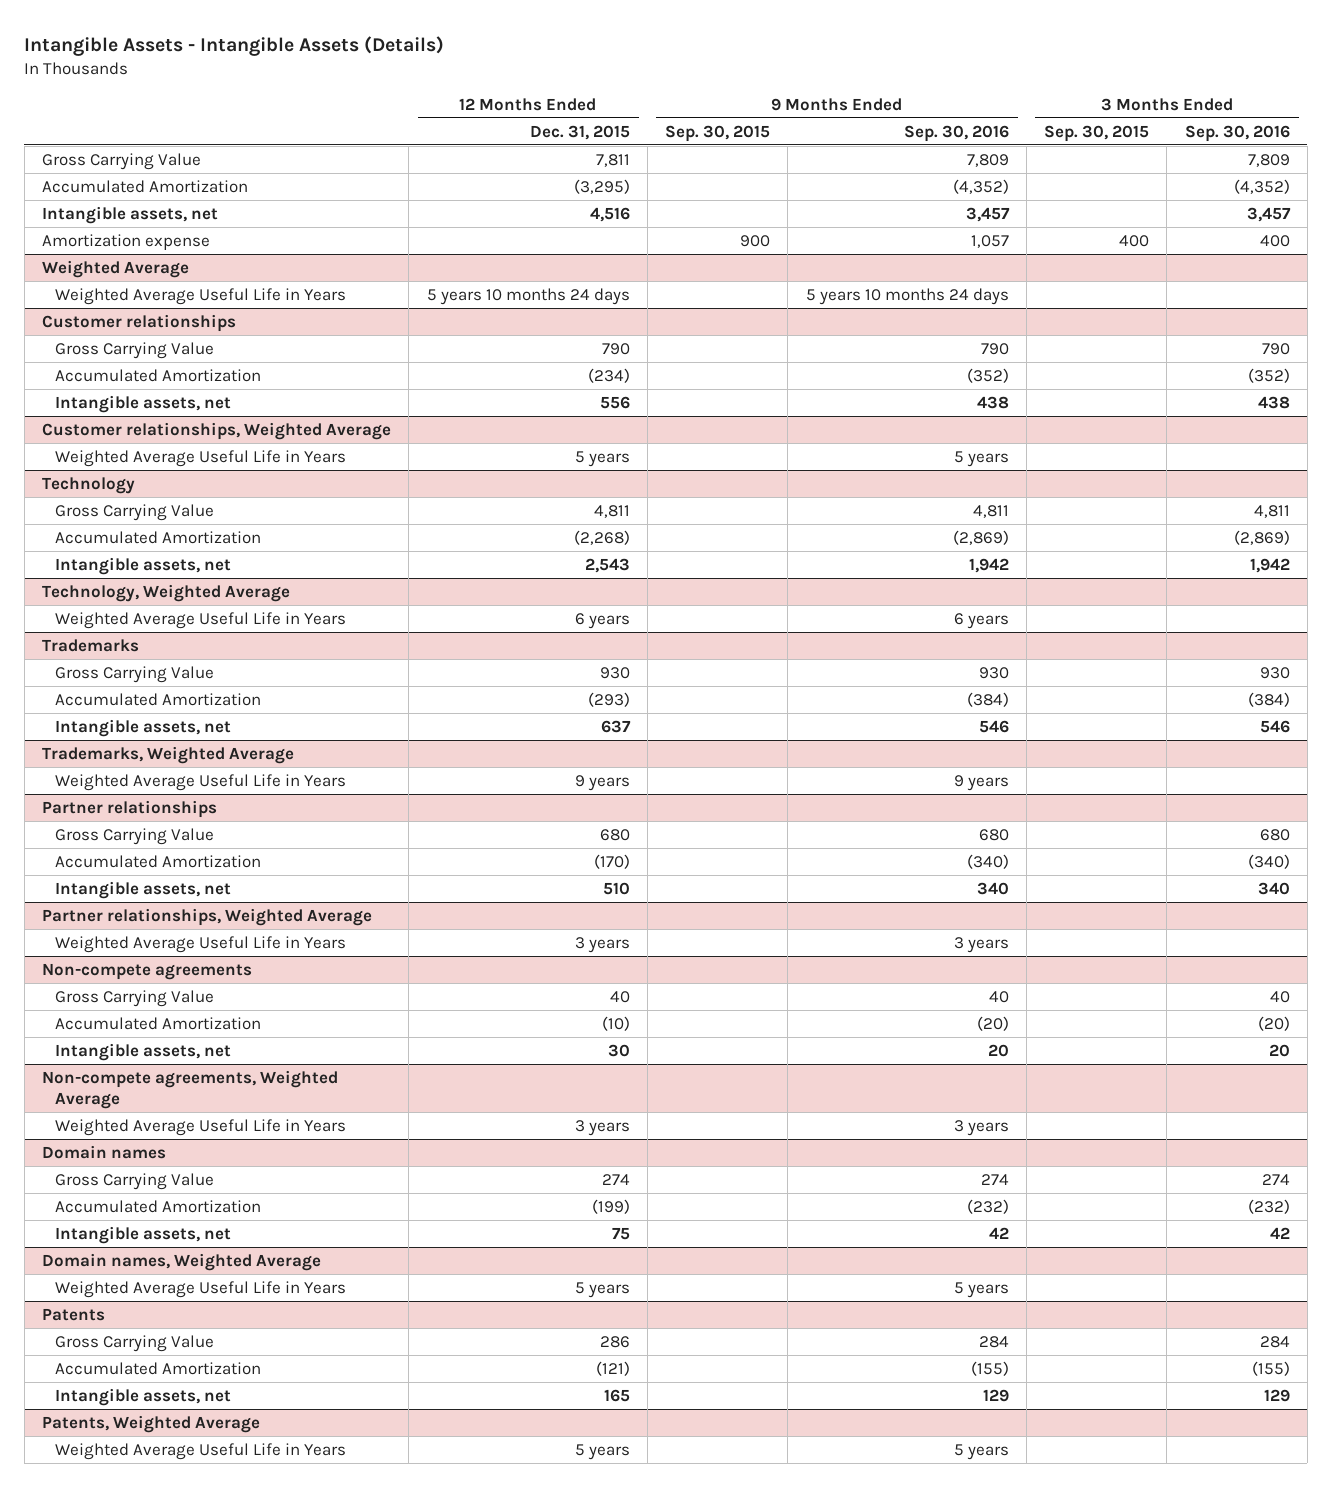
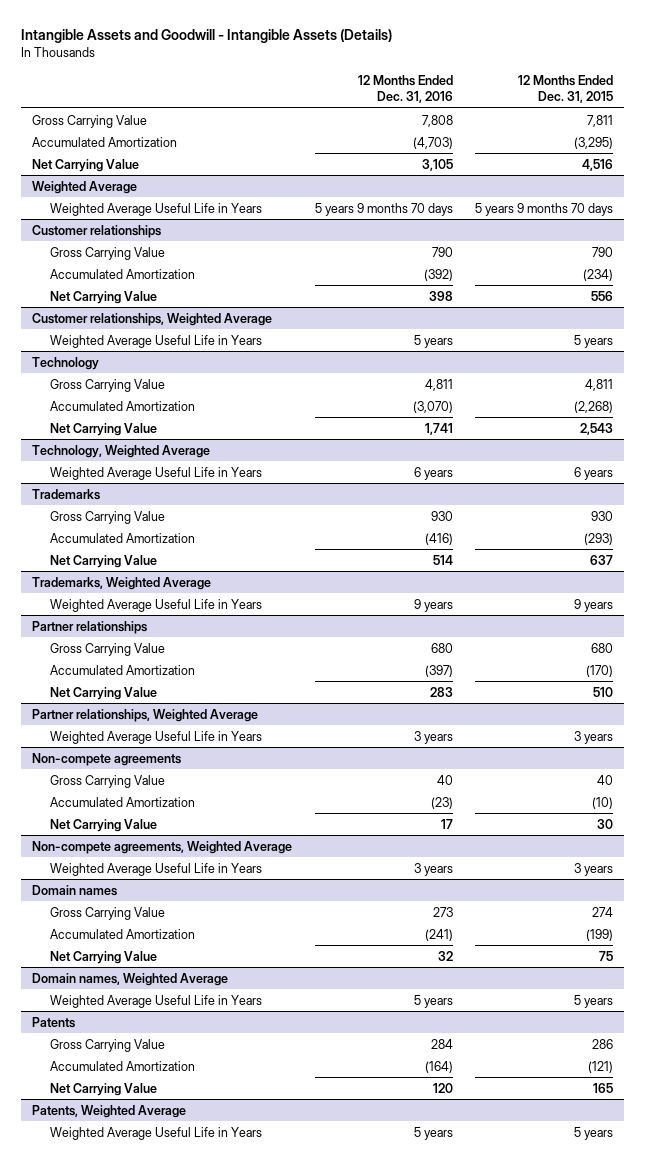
- Intangible Assets - Intangible Assets (Details)
+ Intangible Assets and Goodwill - Intangible Assets (Details)
- | 12 Months Ended Dec. 31, 2015 | 9 Months Ended Sep. 30, 2015 | 9 Months Ended Sep. 30, 2016 | 3 Months Ended Sep. 30, 2015 | 3 Months Ended Sep. 30, 2016
+ | 12 Months Ended Dec. 31, 2016 | 12 Months Ended Dec. 31, 2015
- Intangible assets, net | 4,516 | | 3,457 | | 3,457
- Amortization expense | | 900 | 1,057 | 400 | 400
+ Net Carrying Value | 3,105 | 4,516
@ Weighted Average
- Weighted Average Useful Life in Years | 5 years 10 months 24 days | | 5 years 10 months 24 days | |
+ Weighted Average Useful Life in Years | 5 years 9 months 70 days | 5 years 9 months 70 days
@ Customer relationships
- Intangible assets, net | 556 | | 438 | | 438
+ Net Carrying Value | 398 | 556
@ Technology
- Intangible assets, net | 2,543 | | 1,942 | | 1,942
+ Net Carrying Value | 1,741 | 2,543
@ Trademarks
- Intangible assets, net | 637 | | 546 | | 546
+ Net Carrying Value | 514 | 637
@ Partner relationships
- Intangible assets, net | 510 | | 340 | | 340
+ Net Carrying Value | 283 | 510
@ Non-compete agreements
- Intangible assets, net | 30 | | 20 | | 20
+ Net Carrying Value | 17 | 30
@ Domain names
- Intangible assets, net | 75 | | 42 | | 42
+ Net Carrying Value | 32 | 75
@ Patents
- Intangible assets, net | 165 | | 129 | | 129
+ Net Carrying Value | 120 | 165

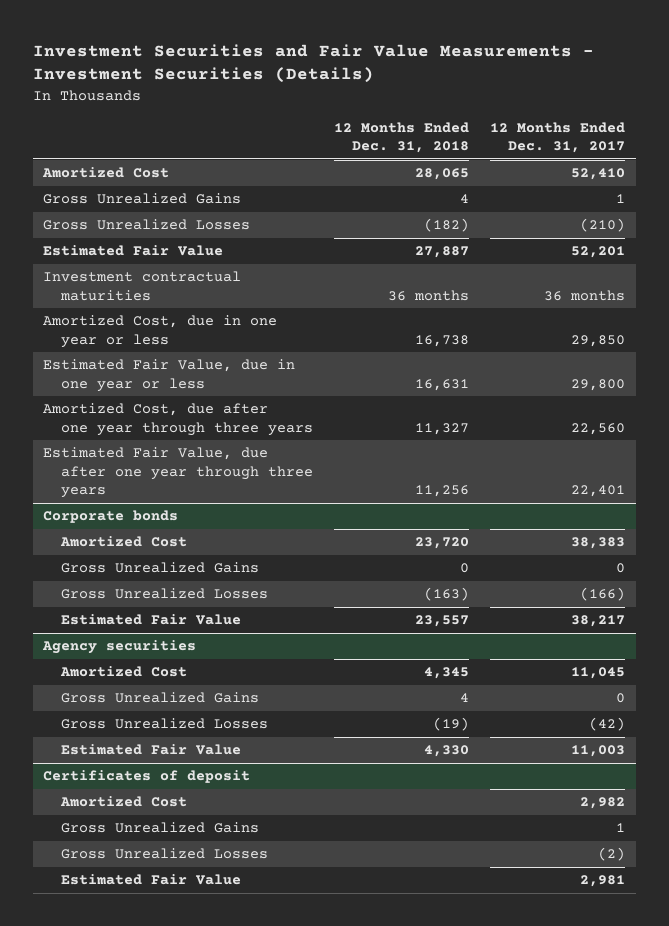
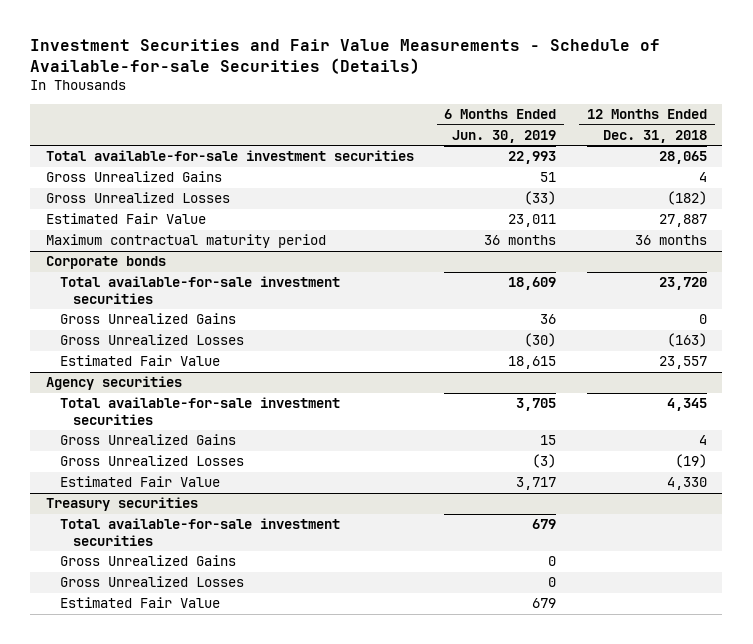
- Investment Securities and Fair Value Measurements - Investment Securities (Details)
+ Investment Securities and Fair Value Measurements - Schedule of Available-for-sale Securities (Details)
- | 12 Months Ended Dec. 31, 2018 | 12 Months Ended Dec. 31, 2017
+ | 6 Months Ended Jun. 30, 2019 | 12 Months Ended Dec. 31, 2018
- Amortized Cost | 28,065 | 52,410
+ Total available-for-sale investment securities | 22,993 | 28,065
- Investment contractual maturities | 36 months | 36 months
- Amortized Cost, due in one year or less | 16,738 | 29,850
- Estimated Fair Value, due in one year or less | 16,631 | 29,800
- Amortized Cost, due after one year through three years | 11,327 | 22,560
- Estimated Fair Value, due after one year through three years | 11,256 | 22,401
+ Maximum contractual maturity period | 36 months | 36 months
@ Corporate bonds
- Amortized Cost | 23,720 | 38,383
+ Total available-for-sale investment securities | 18,609 | 23,720
@ Agency securities
- Amortized Cost | 4,345 | 11,045
+ Total available-for-sale investment securities | 3,705 | 4,345
- Certificates of deposit
- Amortized Cost | | 2,982
+ Treasury securities
+ Total available-for-sale investment securities | 679 |

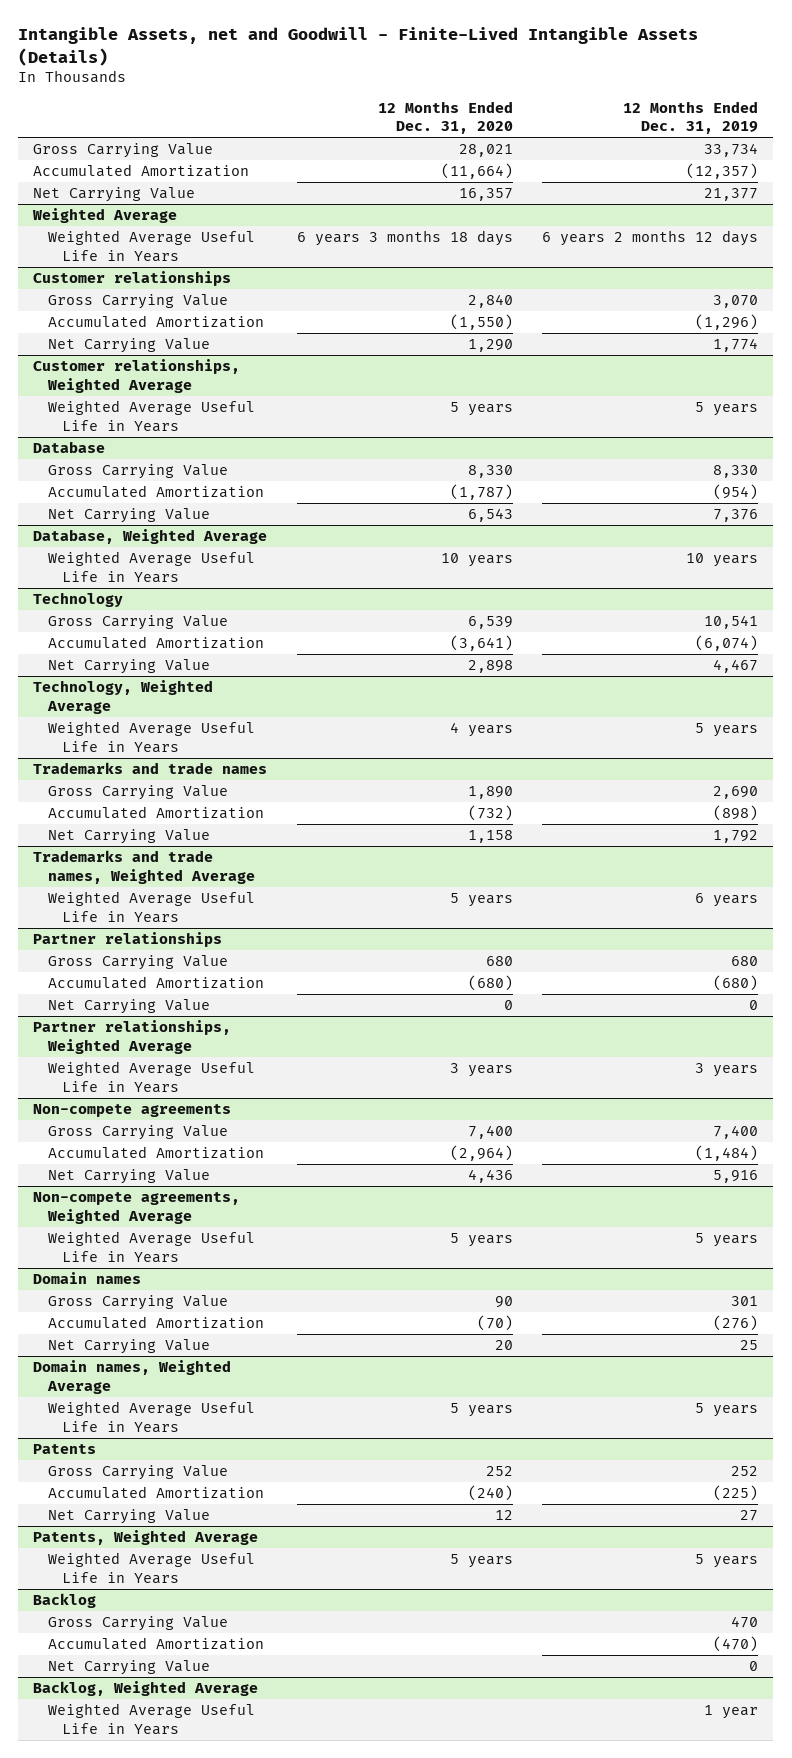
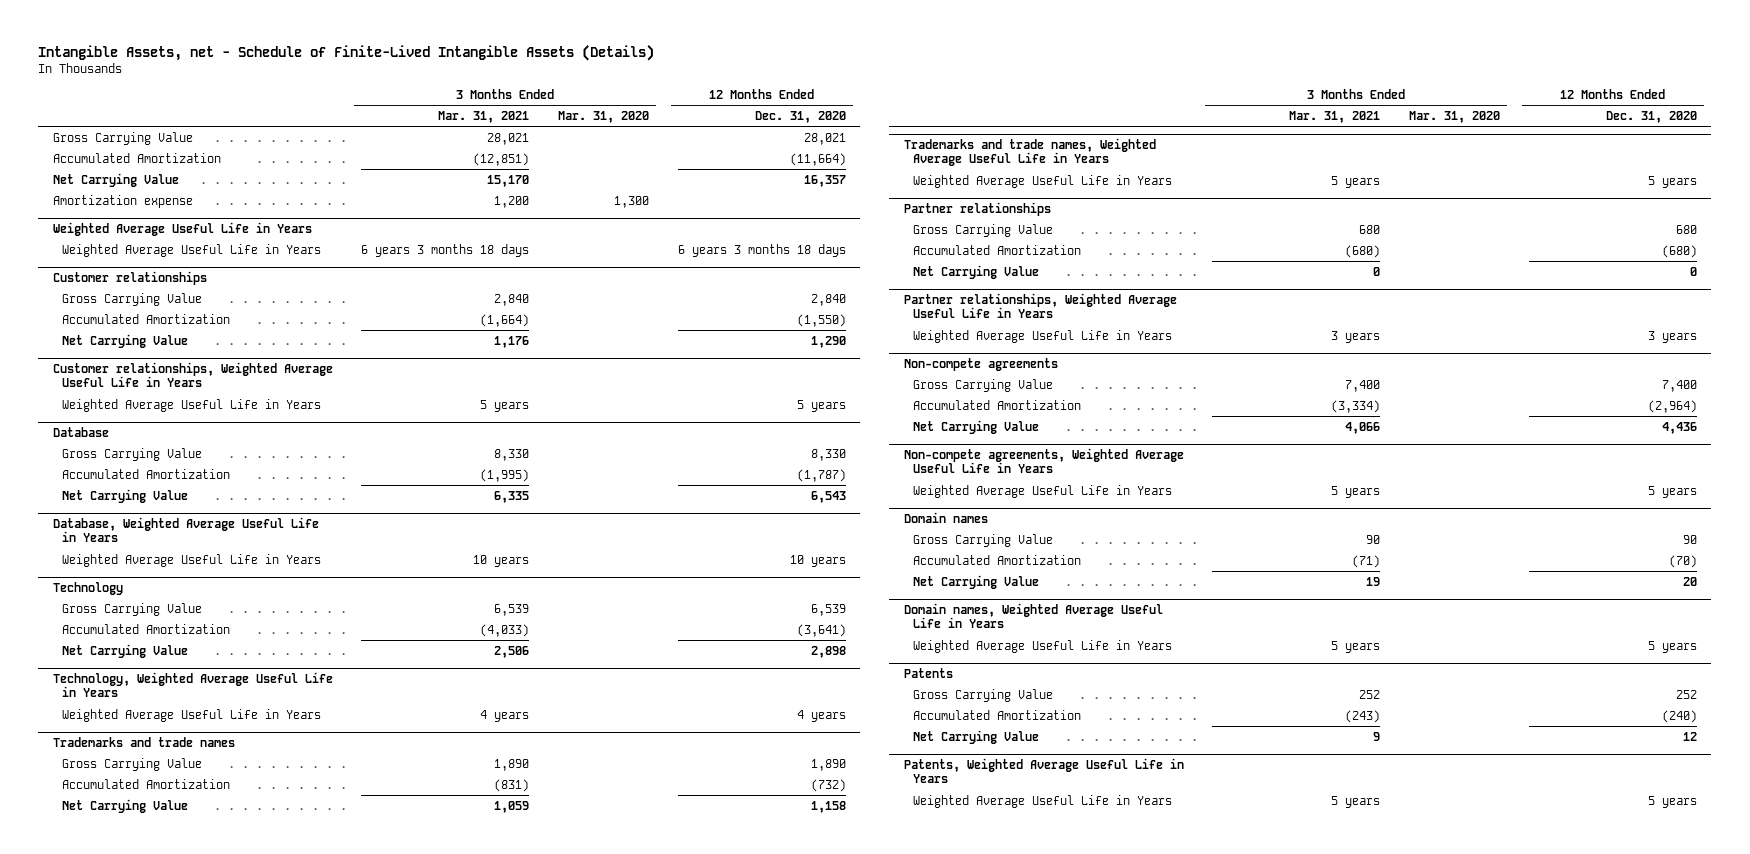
- Intangible Assets, net and Goodwill - Finite-Lived Intangible Assets (Details)
+ Intangible Assets, net - Schedule of Finite-Lived Intangible Assets (Details)
- | 12 Months Ended Dec. 31, 2020 | 12 Months Ended Dec. 31, 2019
+ | 3 Months Ended Mar. 31, 2021 | 3 Months Ended Mar. 31, 2020 | 12 Months Ended Dec. 31, 2020
- Weighted Average
+ Amortization expense | 1,200 | 1,300 |
+ Weighted Average Useful Life in Years
- Customer relationships, Weighted Average
+ Customer relationships, Weighted Average Useful Life in Years
- Database, Weighted Average
+ Database, Weighted Average Useful Life in Years
- Technology, Weighted Average
+ Technology, Weighted Average Useful Life in Years
- Trademarks and trade names, Weighted Average
+ Trademarks and trade names, Weighted Average Useful Life in Years
- Partner relationships, Weighted Average
+ Partner relationships, Weighted Average Useful Life in Years
- Non-compete agreements, Weighted Average
+ Non-compete agreements, Weighted Average Useful Life in Years
- Domain names, Weighted Average
+ Domain names, Weighted Average Useful Life in Years
- Patents, Weighted Average
+ Patents, Weighted Average Useful Life in Years
- Backlog
- Gross Carrying Value | | 470
- Accumulated Amortization | | (470)
- Net Carrying Value | | 0
- Backlog, Weighted Average
- Weighted Average Useful Life in Years | | 1 year

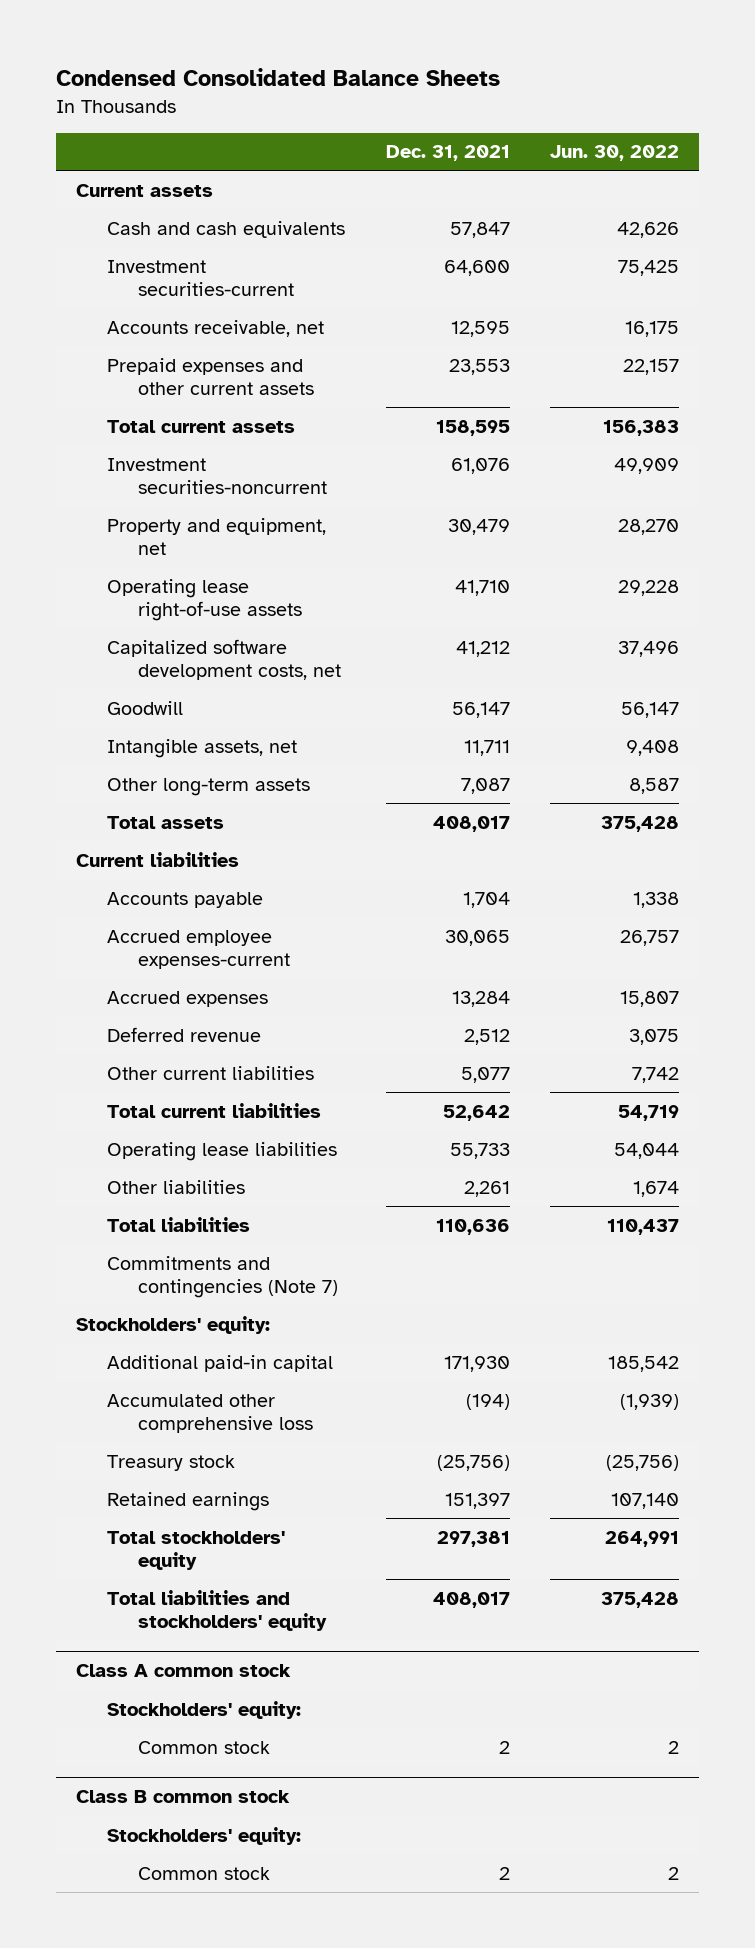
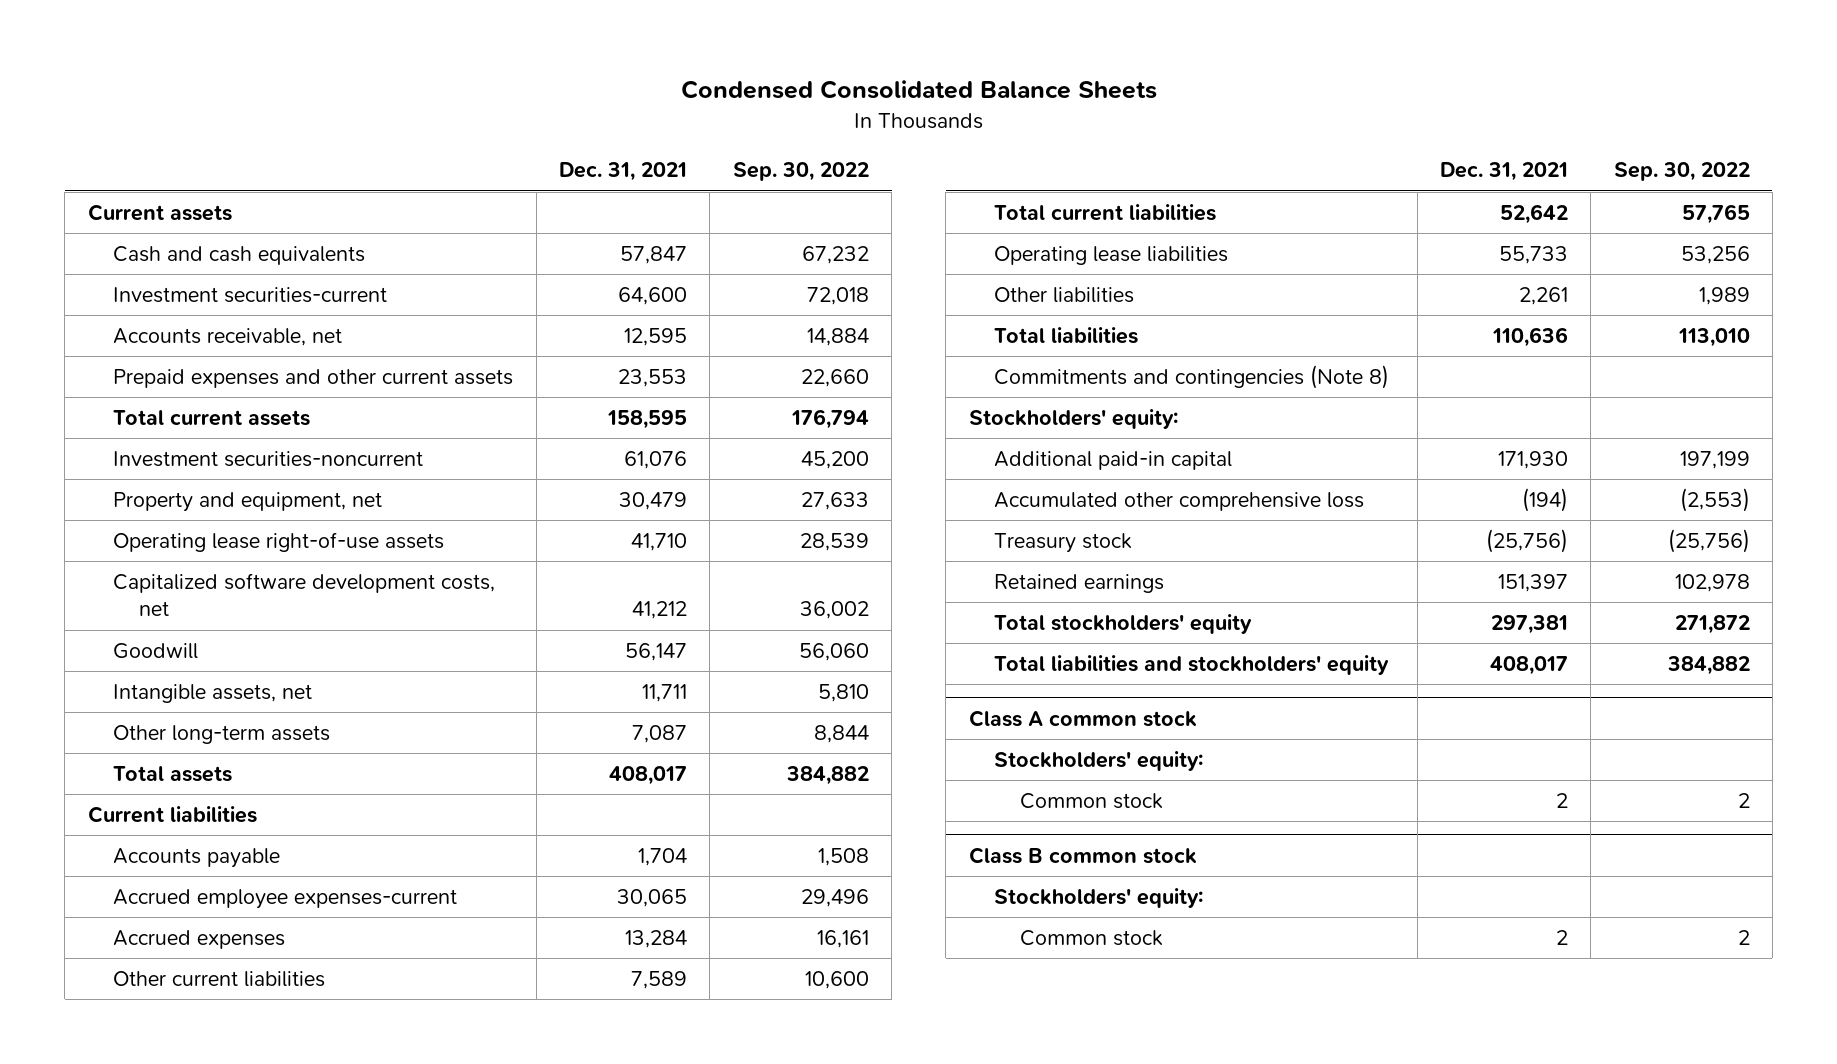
- | Dec. 31, 2021 | Jun. 30, 2022
+ | Dec. 31, 2021 | Sep. 30, 2022
- Deferred revenue | 2,512 | 3,075
- Other current liabilities | 5,077 | 7,742
+ Other current liabilities | 7,589 | 10,600
- Commitments and contingencies (Note 7)
+ Commitments and contingencies (Note 8)

